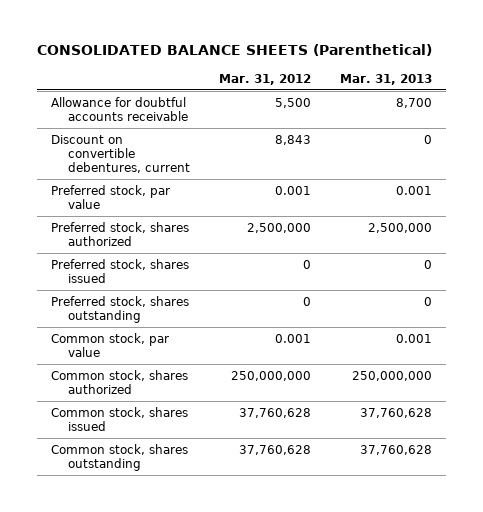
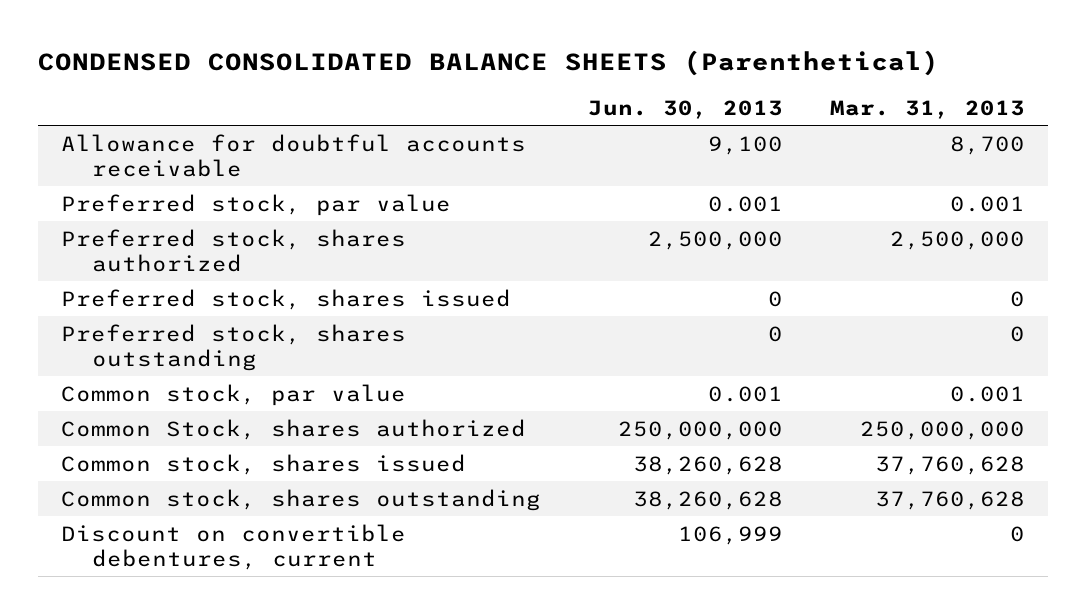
- CONSOLIDATED BALANCE SHEETS (Parenthetical)
+ CONDENSED CONSOLIDATED BALANCE SHEETS (Parenthetical)
- | Mar. 31, 2012 | Mar. 31, 2013
+ | Jun. 30, 2013 | Mar. 31, 2013
- Common stock, shares authorized | 250,000,000 | 250,000,000
+ Common Stock, shares authorized | 250,000,000 | 250,000,000
moved down: Discount on convertible debentures, current | 106,999 | 0

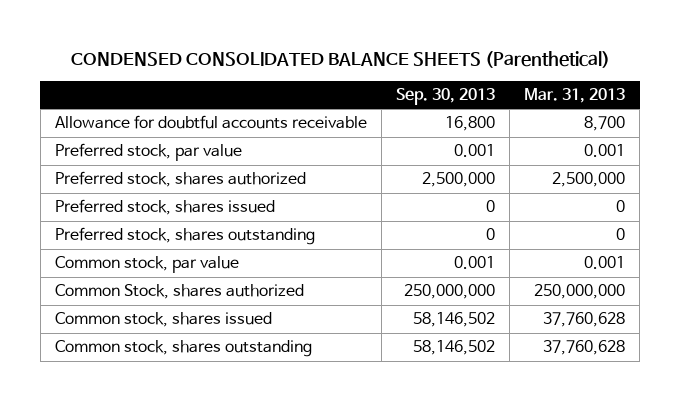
- | Jun. 30, 2013 | Mar. 31, 2013
+ | Sep. 30, 2013 | Mar. 31, 2013
- Discount on convertible debentures, current | 106,999 | 0

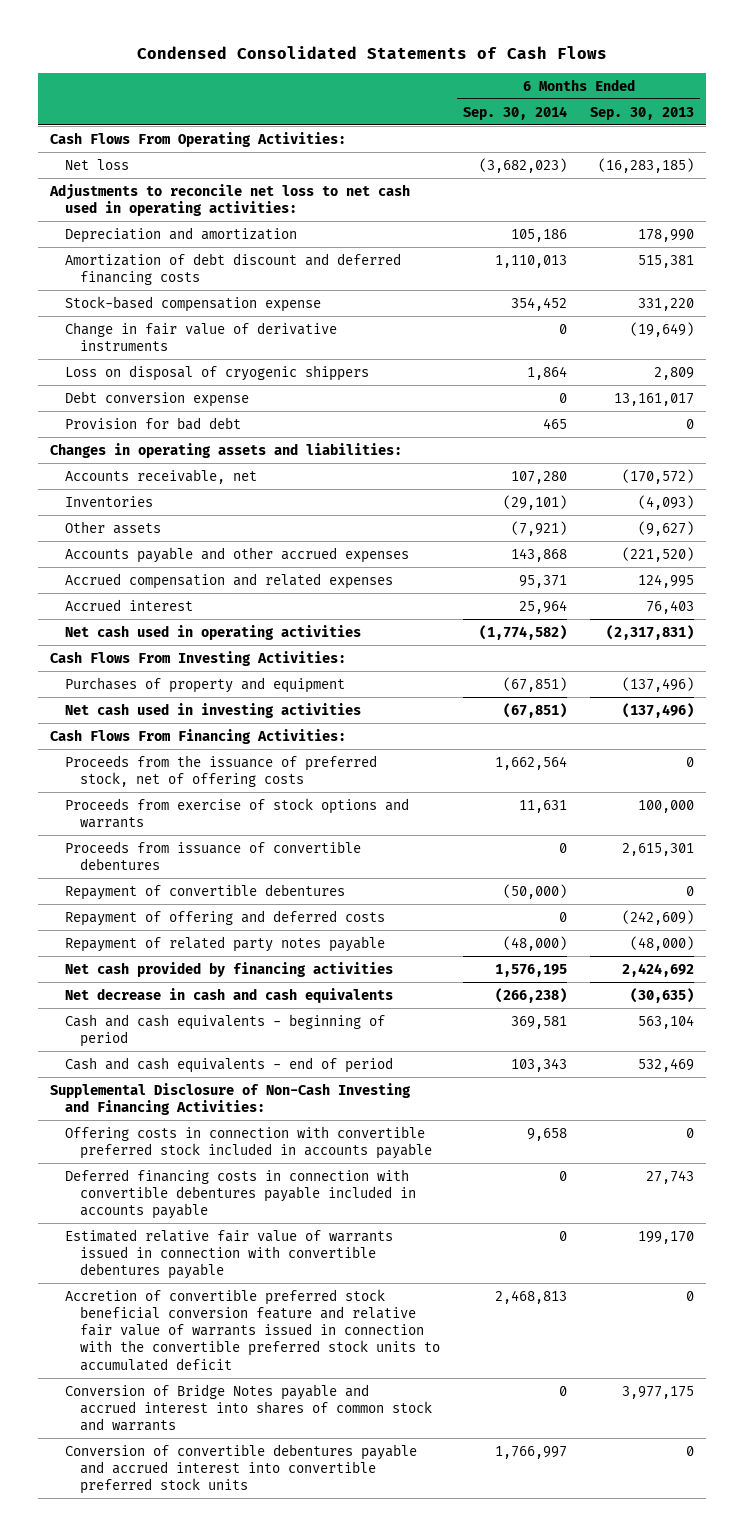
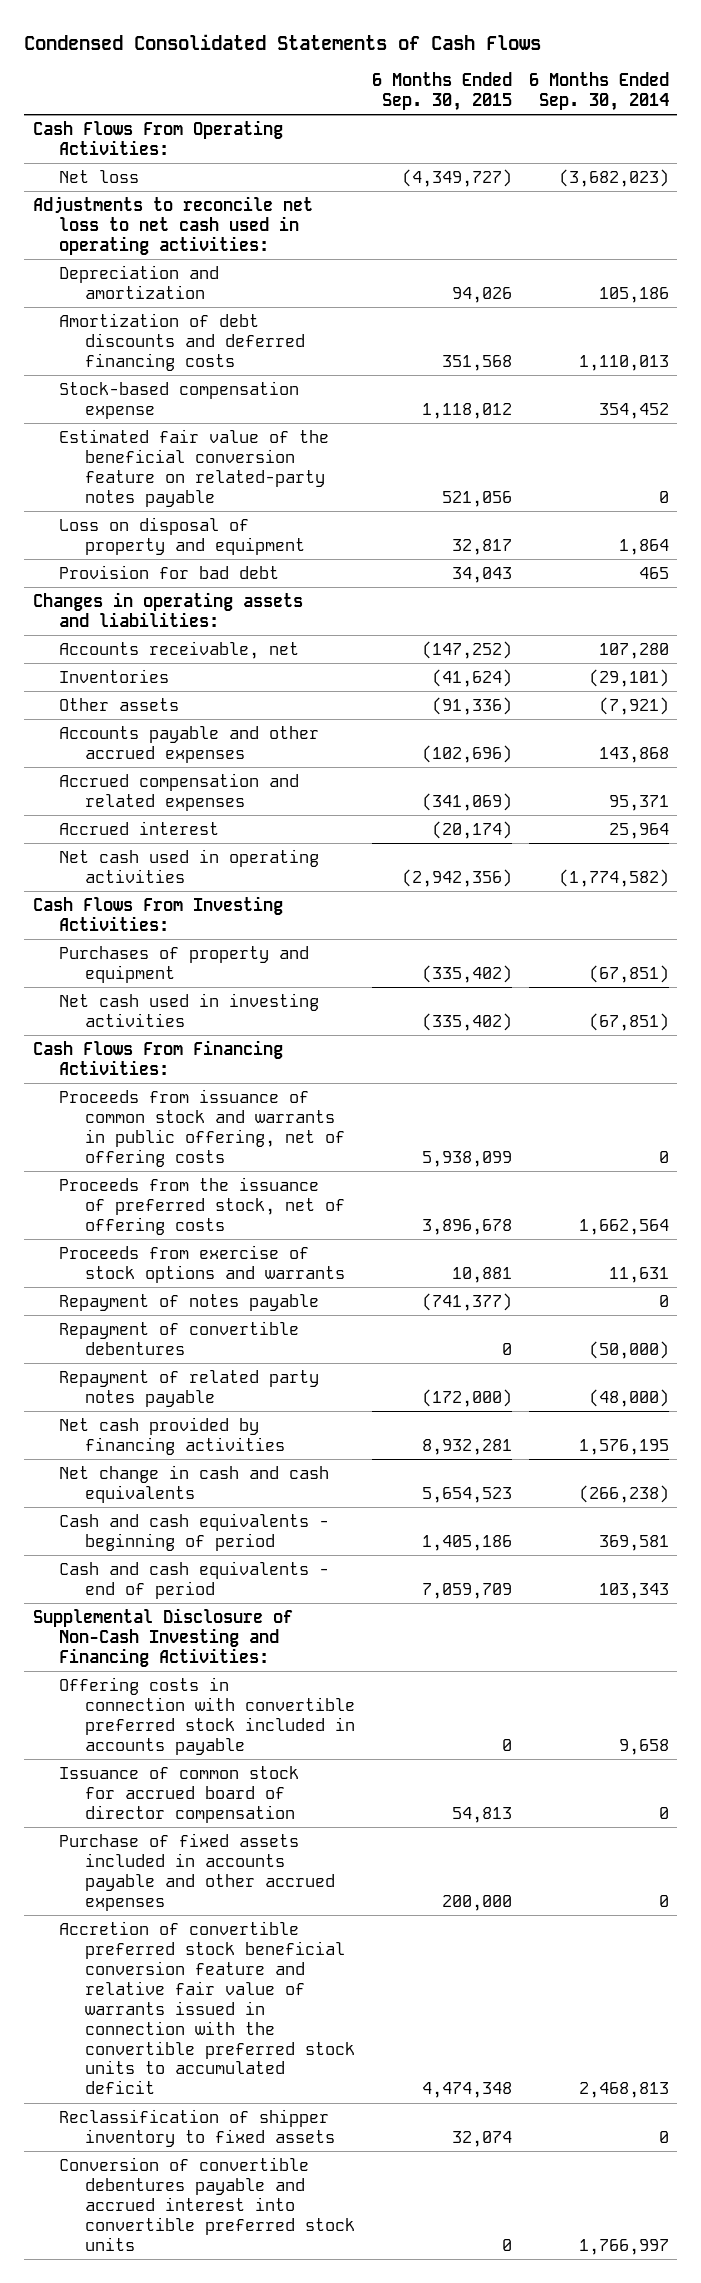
- | 6 Months Ended Sep. 30, 2014 | 6 Months Ended Sep. 30, 2013
+ | 6 Months Ended Sep. 30, 2015 | 6 Months Ended Sep. 30, 2014
- Amortization of debt discount and deferred financing costs | 1,110,013 | 515,381
+ Amortization of debt discounts and deferred financing costs | 351,568 | 1,110,013
- Change in fair value of derivative instruments | 0 | (19,649)
- Loss on disposal of cryogenic shippers | 1,864 | 2,809
- Debt conversion expense | 0 | 13,161,017
+ Estimated fair value of the beneficial conversion feature on related-party notes payable | 521,056 | 0
+ Loss on disposal of property and equipment | 32,817 | 1,864
+ Proceeds from issuance of common stock and warrants in public offering, net of offering costs | 5,938,099 | 0
- Proceeds from issuance of convertible debentures | 0 | 2,615,301
+ Repayment of notes payable | (741,377) | 0
- Repayment of offering and deferred costs | 0 | (242,609)
- Net decrease in cash and cash equivalents | (266,238) | (30,635)
+ Net change in cash and cash equivalents | 5,654,523 | (266,238)
- Deferred financing costs in connection with convertible debentures payable included in accounts payable | 0 | 27,743
- Estimated relative fair value of warrants issued in connection with convertible debentures payable | 0 | 199,170
+ Issuance of common stock for accrued board of director compensation | 54,813 | 0
+ Purchase of fixed assets included in accounts payable and other accrued expenses | 200,000 | 0
- Conversion of Bridge Notes payable and accrued interest into shares of common stock and warrants | 0 | 3,977,175
+ Reclassification of shipper inventory to fixed assets | 32,074 | 0

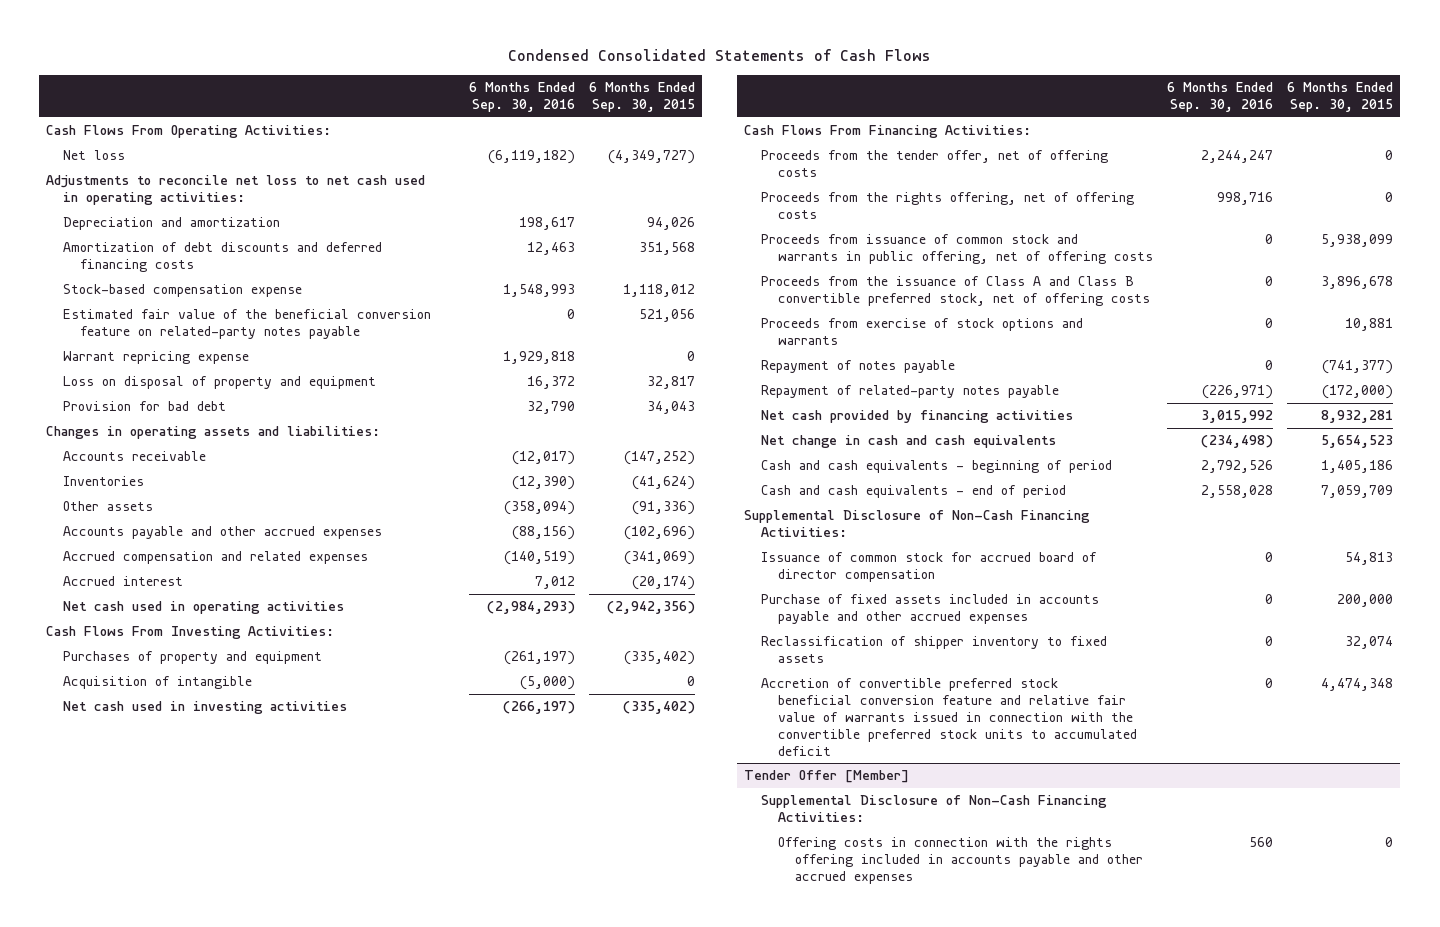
- | 6 Months Ended Sep. 30, 2015 | 6 Months Ended Sep. 30, 2014
+ | 6 Months Ended Sep. 30, 2016 | 6 Months Ended Sep. 30, 2015
+ Warrant repricing expense | 1,929,818 | 0
- Accounts receivable, net | (147,252) | 107,280
+ Accounts receivable | (12,017) | (147,252)
+ Acquisition of intangible | (5,000) | 0
+ Proceeds from the tender offer, net of offering costs | 2,244,247 | 0
+ Proceeds from the rights offering, net of offering costs | 998,716 | 0
- Proceeds from the issuance of preferred stock, net of offering costs | 3,896,678 | 1,662,564
+ Proceeds from the issuance of Class A and Class B convertible preferred stock, net of offering costs | 0 | 3,896,678
- Repayment of convertible debentures | 0 | (50,000)
- Repayment of related party notes payable | (172,000) | (48,000)
+ Repayment of related-party notes payable | (226,971) | (172,000)
- Supplemental Disclosure of Non-Cash Investing and Financing Activities:
- Offering costs in connection with convertible preferred stock included in accounts payable | 0 | 9,658
+ Supplemental Disclosure of Non-Cash Financing Activities:
- Conversion of convertible debentures payable and accrued interest into convertible preferred stock units | 0 | 1,766,997
moved down: Accretion of convertible preferred stock beneficial conversion feature and relative fair value of warrants issued in connection with the convertible preferred stock units to accumulated deficit | 0 | 4,474,348
+ Tender Offer [Member]
+ Supplemental Disclosure of Non-Cash Financing Activities:
+ Offering costs in connection with the rights offering included in accounts payable and other accrued expenses | 560 | 0

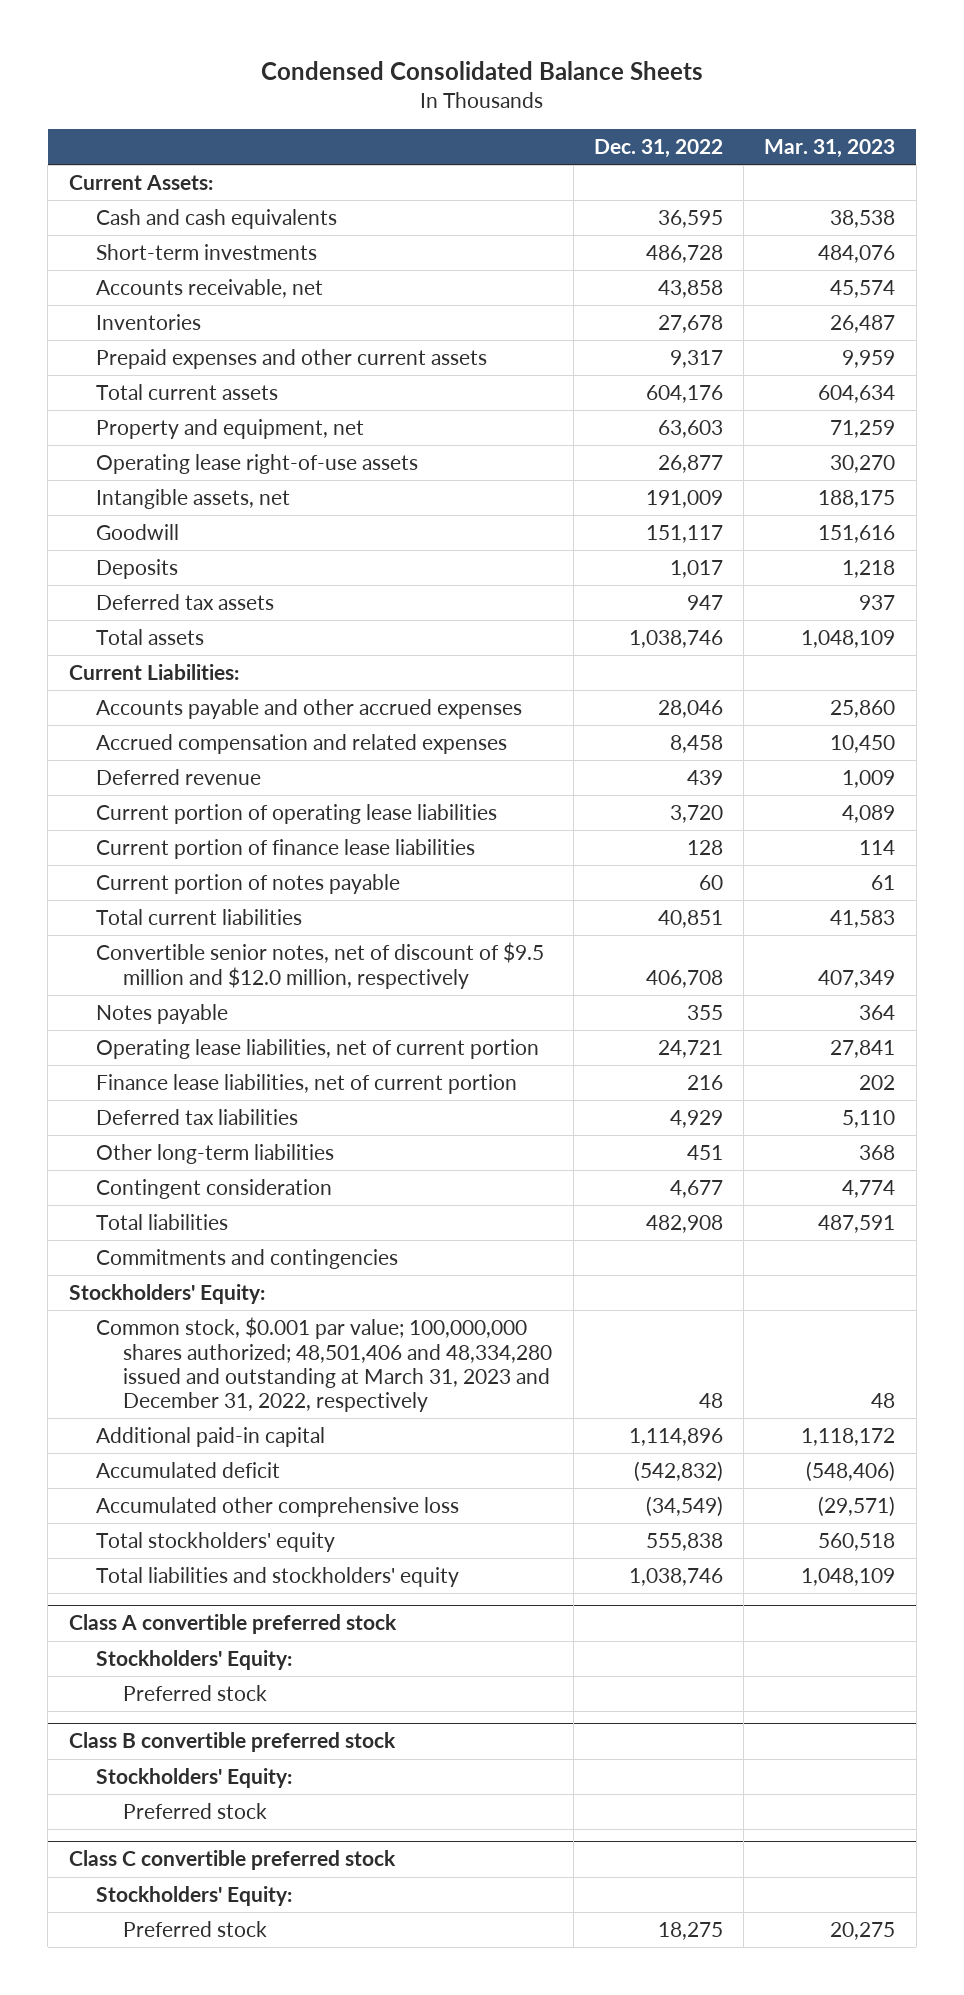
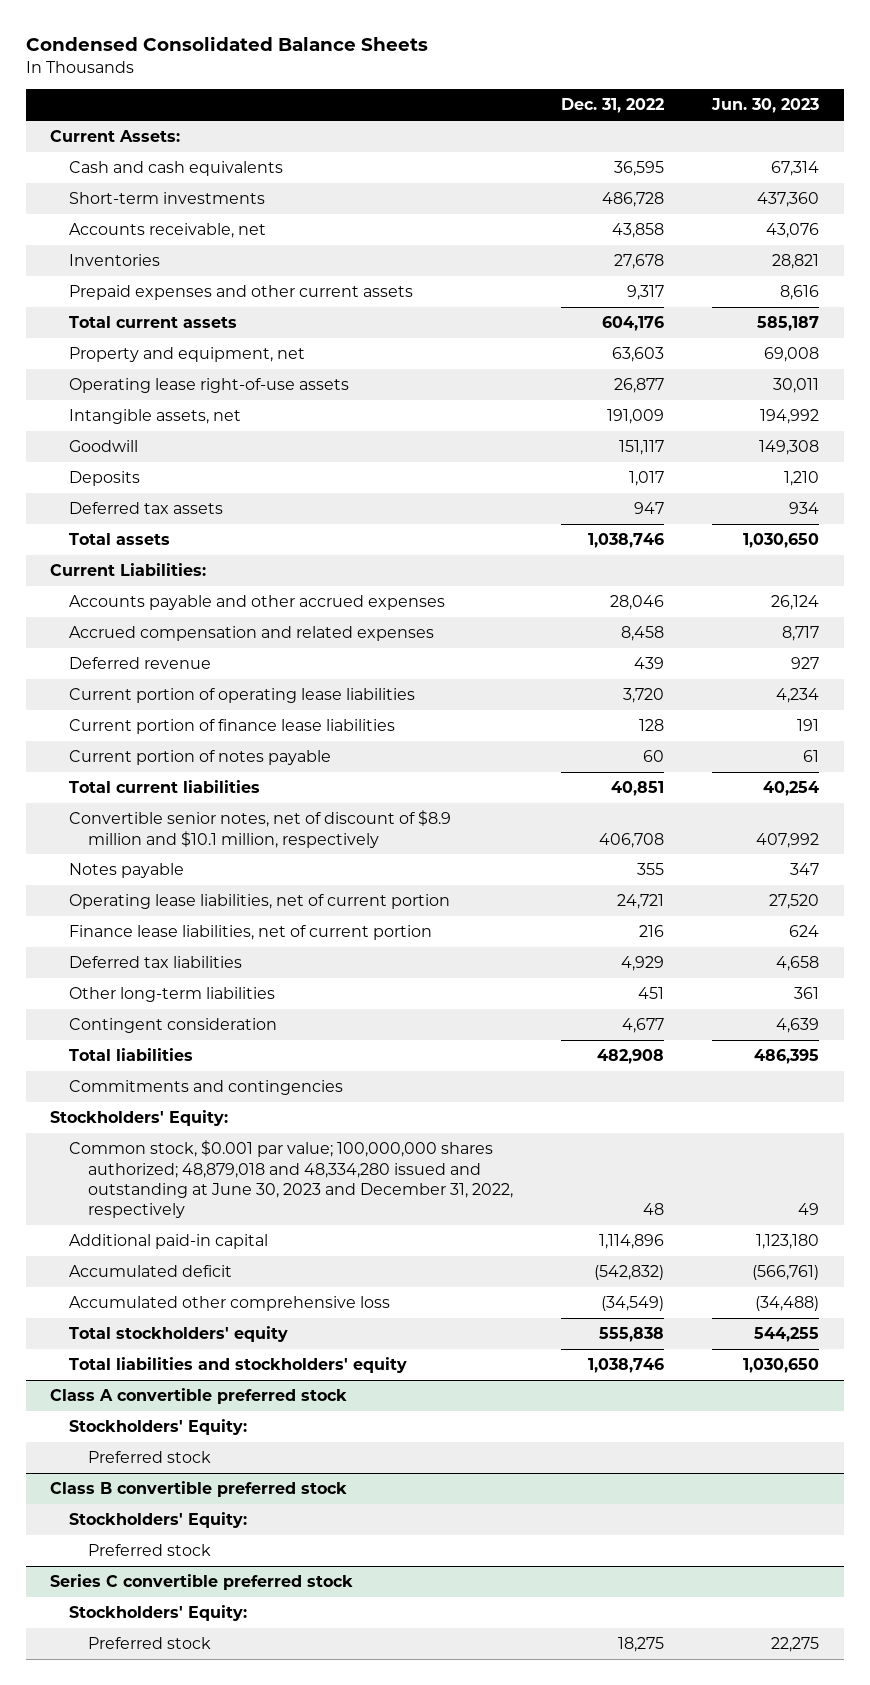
- | Dec. 31, 2022 | Mar. 31, 2023
+ | Dec. 31, 2022 | Jun. 30, 2023
- Convertible senior notes, net of discount of $9.5 million and $12.0 million, respectively | 406,708 | 407,349
+ Convertible senior notes, net of discount of $8.9 million and $10.1 million, respectively | 406,708 | 407,992
- Common stock, $0.001 par value; 100,000,000 shares authorized; 48,501,406 and 48,334,280 issued and outstanding at March 31, 2023 and December 31, 2022, respectively | 48 | 48
+ Common stock, $0.001 par value; 100,000,000 shares authorized; 48,879,018 and 48,334,280 issued and outstanding at June 30, 2023 and December 31, 2022, respectively | 48 | 49
- Class C convertible preferred stock
+ Series C convertible preferred stock

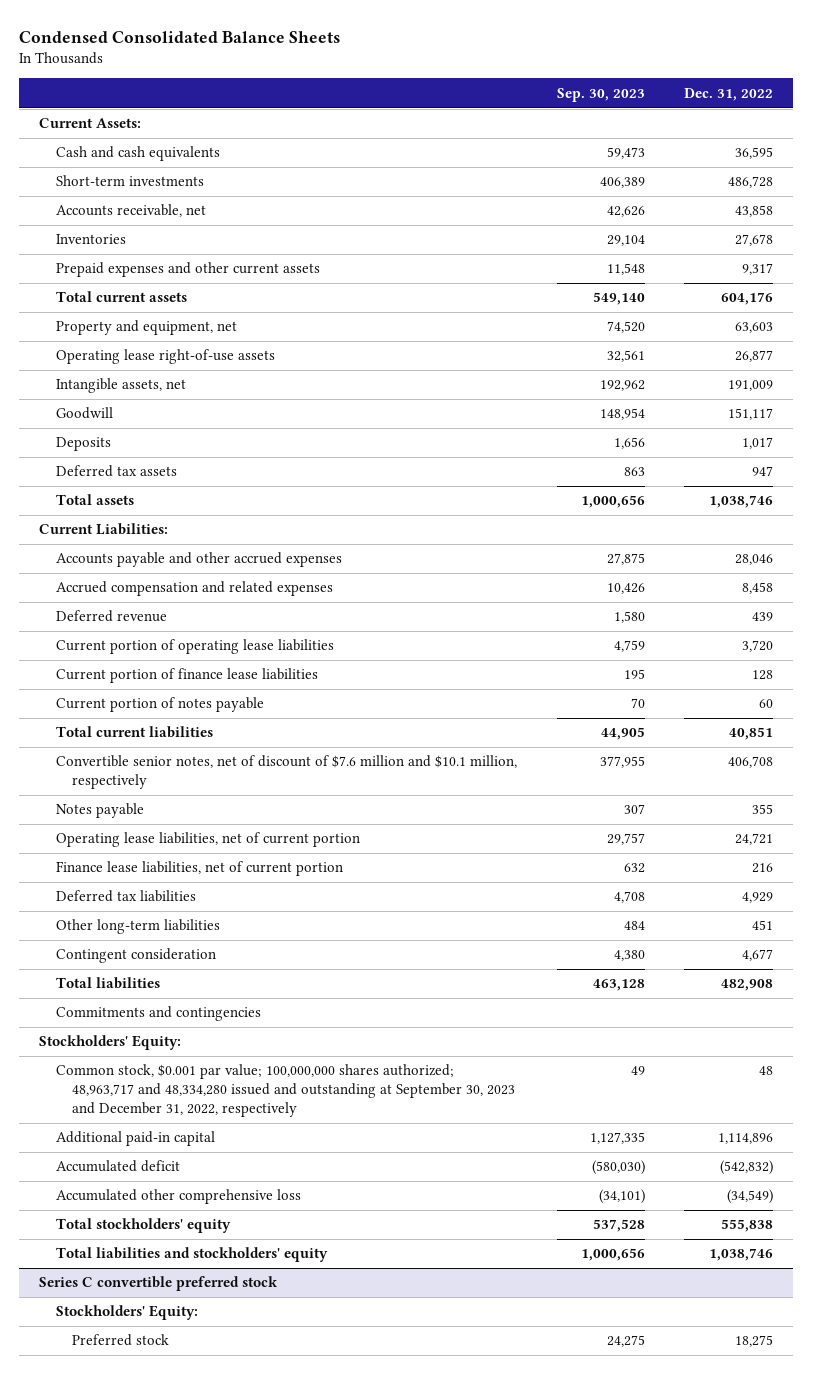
- | Dec. 31, 2022 | Jun. 30, 2023
+ | Sep. 30, 2023 | Dec. 31, 2022
- Convertible senior notes, net of discount of $8.9 million and $10.1 million, respectively | 406,708 | 407,992
+ Convertible senior notes, net of discount of $7.6 million and $10.1 million, respectively | 377,955 | 406,708
- Common stock, $0.001 par value; 100,000,000 shares authorized; 48,879,018 and 48,334,280 issued and outstanding at June 30, 2023 and December 31, 2022, respectively | 48 | 49
+ Common stock, $0.001 par value; 100,000,000 shares authorized; 48,963,717 and 48,334,280 issued and outstanding at September 30, 2023 and December 31, 2022, respectively | 49 | 48
- Class A convertible preferred stock
- Stockholders' Equity:
- Preferred stock
- Class B convertible preferred stock
- Stockholders' Equity:
- Preferred stock

